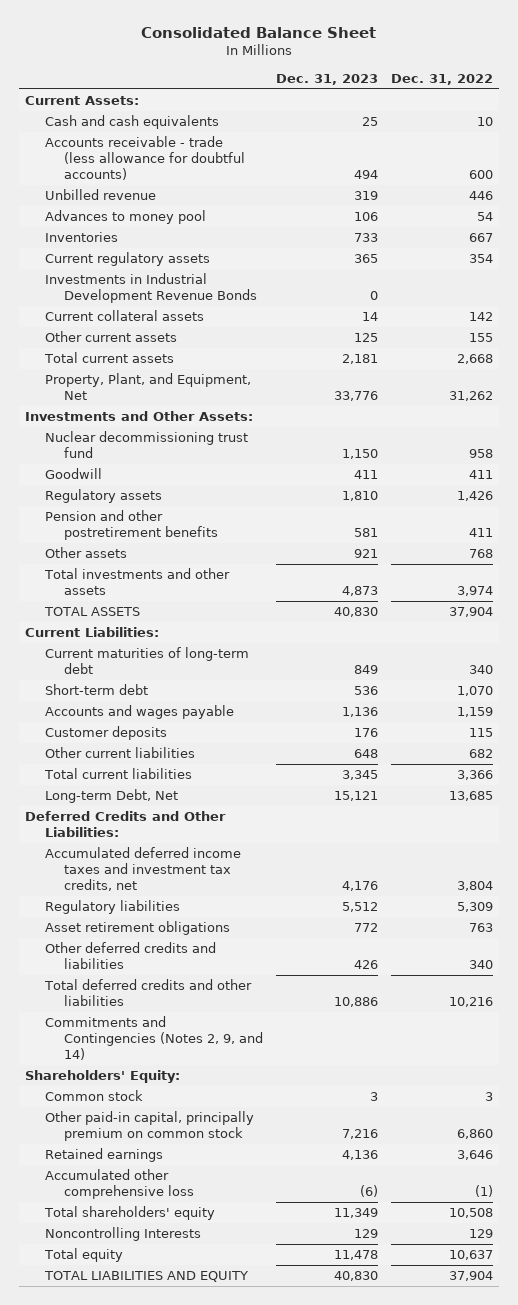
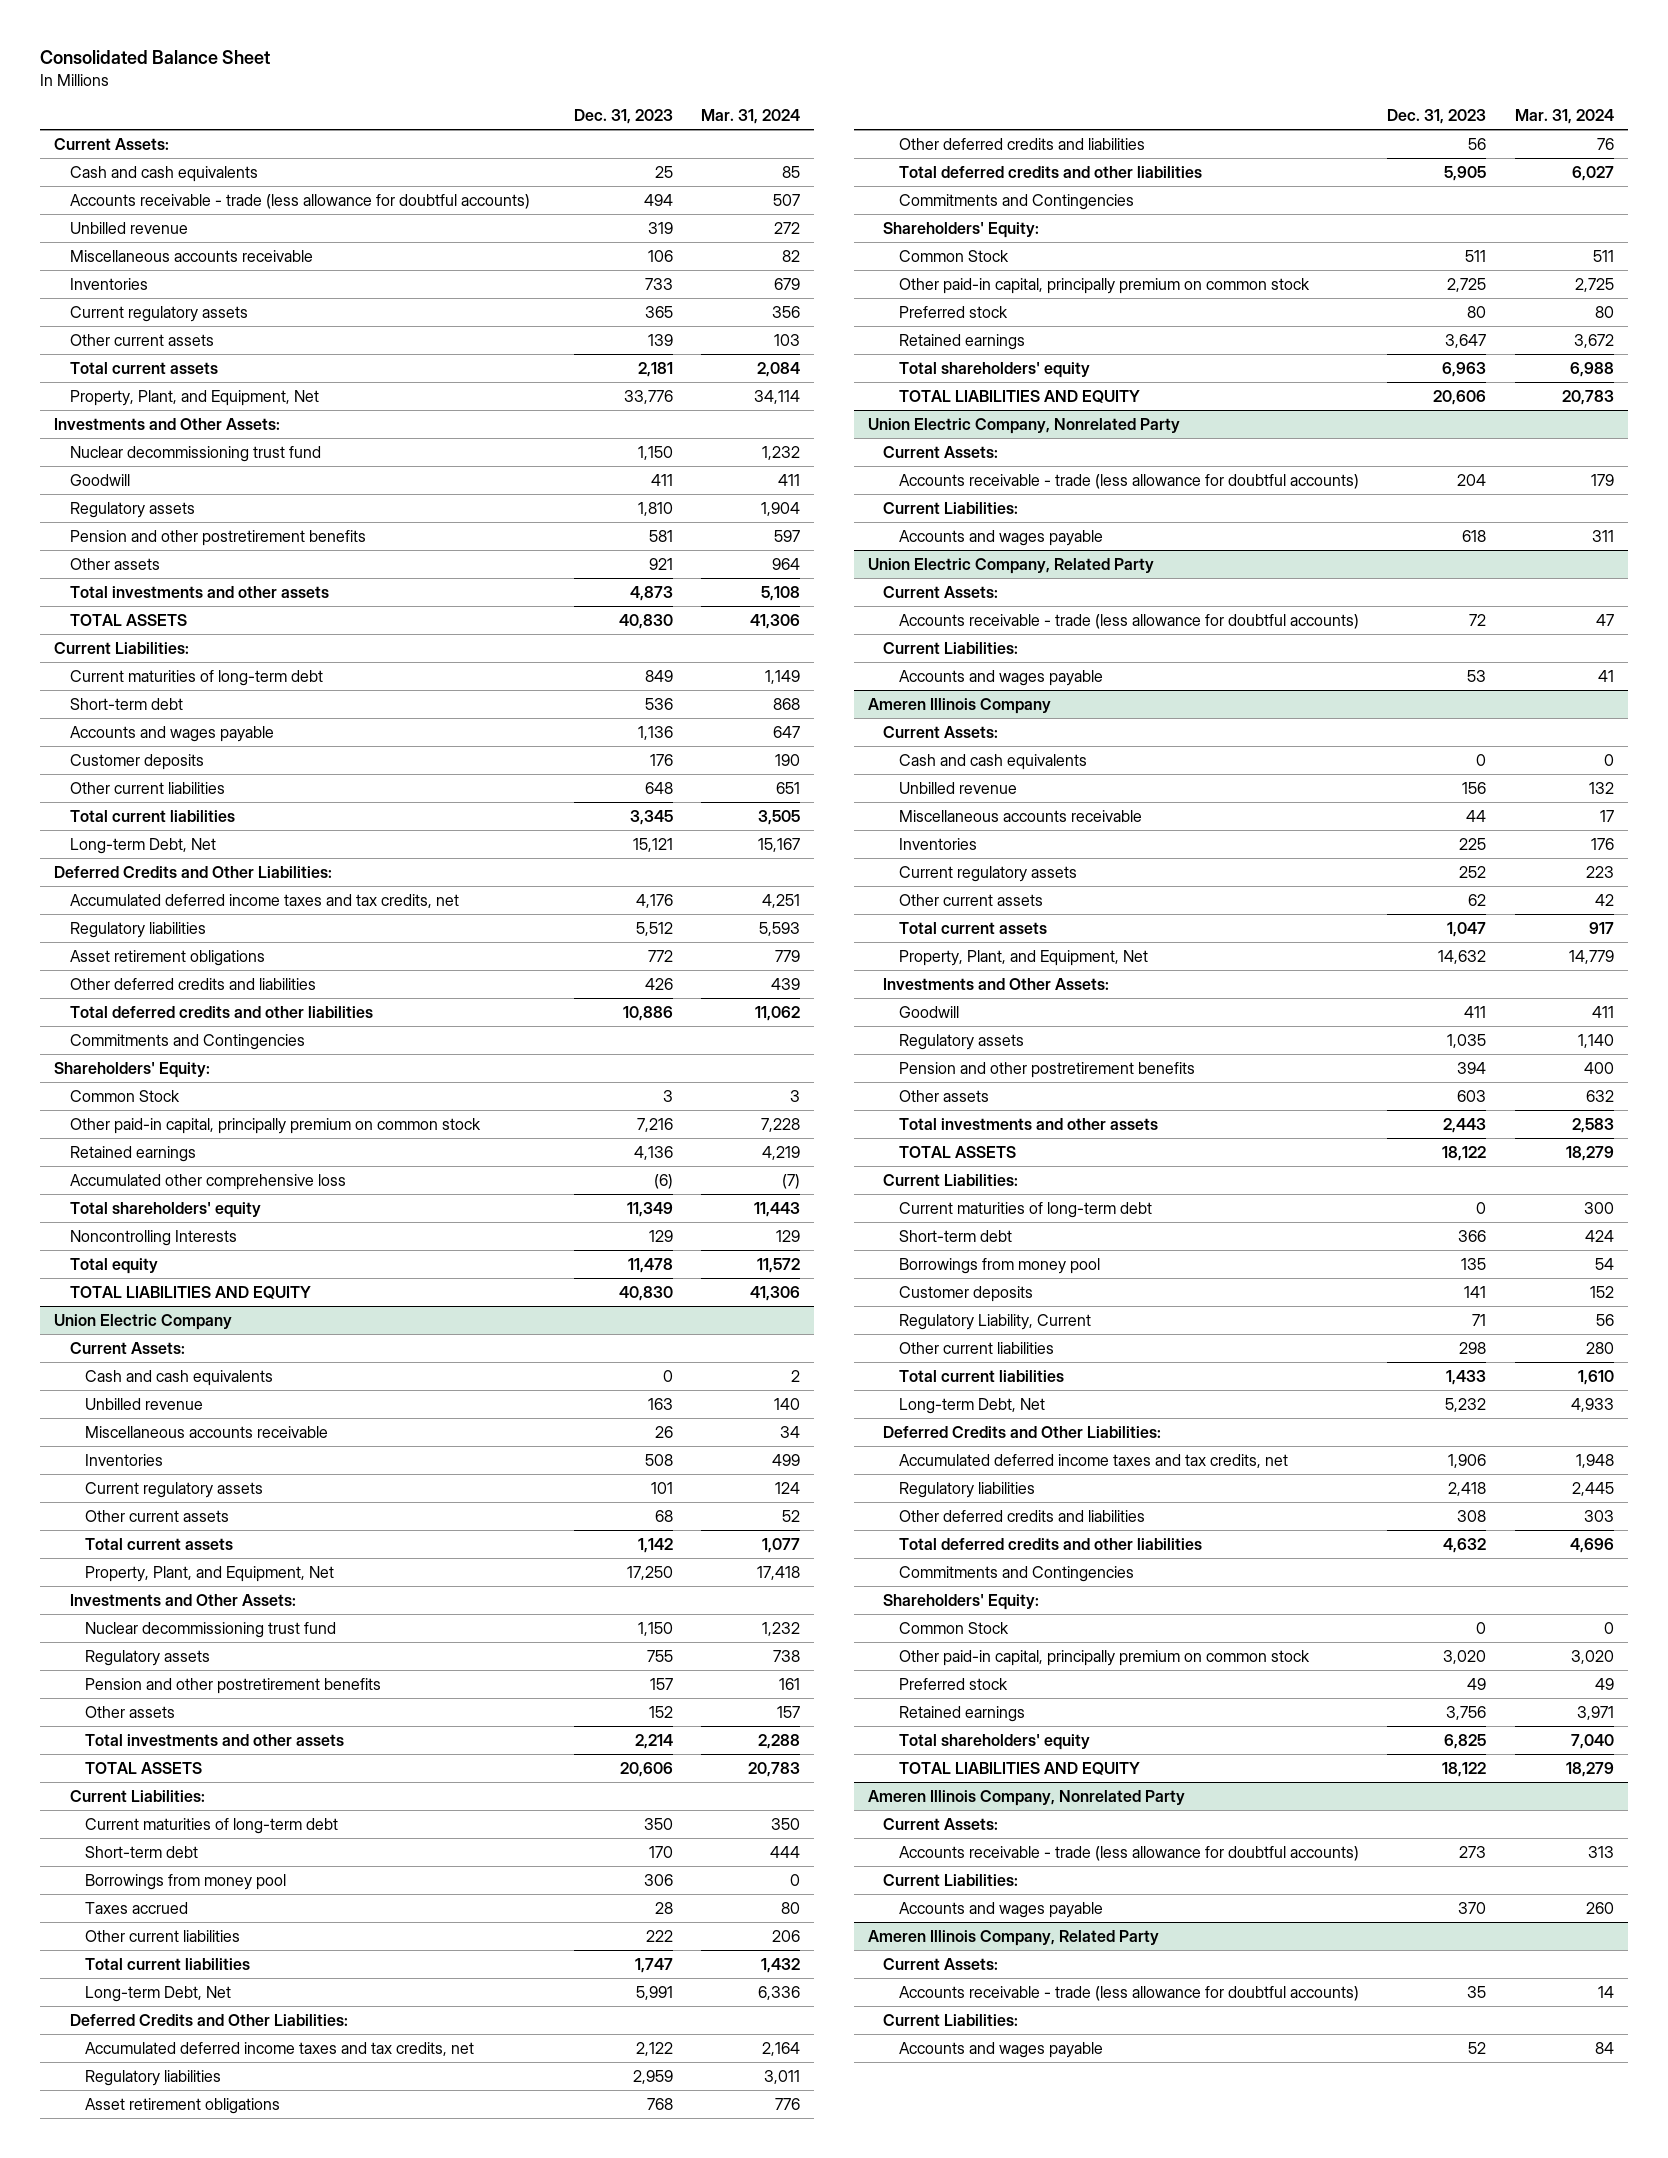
- | Dec. 31, 2023 | Dec. 31, 2022
+ | Dec. 31, 2023 | Mar. 31, 2024
- Advances to money pool | 106 | 54
+ Miscellaneous accounts receivable | 106 | 82
- Investments in Industrial Development Revenue Bonds | 0 |
- Current collateral assets | 14 | 142
- Other current assets | 125 | 155
+ Other current assets | 139 | 103
- Accumulated deferred income taxes and investment tax credits, net | 4,176 | 3,804
+ Accumulated deferred income taxes and tax credits, net | 4,176 | 4,251
- Commitments and Contingencies (Notes 2, 9, and 14)
+ Commitments and Contingencies
- Common stock | 3 | 3
+ Common Stock | 3 | 3
+ Union Electric Company
+ Current Assets:
+ Cash and cash equivalents | 0 | 2
+ Unbilled revenue | 163 | 140
+ Miscellaneous accounts receivable | 26 | 34
+ Inventories | 508 | 499
+ Current regulatory assets | 101 | 124
+ Other current assets | 68 | 52
+ Total current assets | 1,142 | 1,077
+ Property, Plant, and Equipment, Net | 17,250 | 17,418
+ Investments and Other Assets:
+ Nuclear decommissioning trust fund | 1,150 | 1,232
+ Regulatory assets | 755 | 738
+ Pension and other postretirement benefits | 157 | 161
+ Other assets | 152 | 157
+ Total investments and other assets | 2,214 | 2,288
+ TOTAL ASSETS | 20,606 | 20,783
+ Current Liabilities:
+ Current maturities of long-term debt | 350 | 350
+ Short-term debt | 170 | 444
+ Borrowings from money pool | 306 | 0
+ Taxes accrued | 28 | 80
+ Other current liabilities | 222 | 206
+ Total current liabilities | 1,747 | 1,432
+ Long-term Debt, Net | 5,991 | 6,336
+ Deferred Credits and Other Liabilities:
+ Accumulated deferred income taxes and tax credits, net | 2,122 | 2,164
+ Regulatory liabilities | 2,959 | 3,011
+ Asset retirement obligations | 768 | 776
+ Other deferred credits and liabilities | 56 | 76
+ Total deferred credits and other liabilities | 5,905 | 6,027
+ Commitments and Contingencies
+ Shareholders' Equity:
+ Common Stock | 511 | 511
+ Other paid-in capital, principally premium on common stock | 2,725 | 2,725
+ Preferred stock | 80 | 80
+ Retained earnings | 3,647 | 3,672
+ Total shareholders' equity | 6,963 | 6,988
+ TOTAL LIABILITIES AND EQUITY | 20,606 | 20,783
+ Union Electric Company, Nonrelated Party
+ Current Assets:
+ Accounts receivable - trade (less allowance for doubtful accounts) | 204 | 179
+ Current Liabilities:
+ Accounts and wages payable | 618 | 311
+ Union Electric Company, Related Party
+ Current Assets:
+ Accounts receivable - trade (less allowance for doubtful accounts) | 72 | 47
+ Current Liabilities:
+ Accounts and wages payable | 53 | 41
+ Ameren Illinois Company
+ Current Assets:
+ Cash and cash equivalents | 0 | 0
+ Unbilled revenue | 156 | 132
+ Miscellaneous accounts receivable | 44 | 17
+ Inventories | 225 | 176
+ Current regulatory assets | 252 | 223
+ Other current assets | 62 | 42
+ Total current assets | 1,047 | 917
+ Property, Plant, and Equipment, Net | 14,632 | 14,779
+ Investments and Other Assets:
+ Goodwill | 411 | 411
+ Regulatory assets | 1,035 | 1,140
+ Pension and other postretirement benefits | 394 | 400
+ Other assets | 603 | 632
+ Total investments and other assets | 2,443 | 2,583
+ TOTAL ASSETS | 18,122 | 18,279
+ Current Liabilities:
+ Current maturities of long-term debt | 0 | 300
+ Short-term debt | 366 | 424
+ Borrowings from money pool | 135 | 54
+ Customer deposits | 141 | 152
+ Regulatory Liability, Current | 71 | 56
+ Other current liabilities | 298 | 280
+ Total current liabilities | 1,433 | 1,610
+ Long-term Debt, Net | 5,232 | 4,933
+ Deferred Credits and Other Liabilities:
+ Accumulated deferred income taxes and tax credits, net | 1,906 | 1,948
+ Regulatory liabilities | 2,418 | 2,445
+ Other deferred credits and liabilities | 308 | 303
+ Total deferred credits and other liabilities | 4,632 | 4,696
+ Commitments and Contingencies
+ Shareholders' Equity:
+ Common Stock | 0 | 0
+ Other paid-in capital, principally premium on common stock | 3,020 | 3,020
+ Preferred stock | 49 | 49
+ Retained earnings | 3,756 | 3,971
+ Total shareholders' equity | 6,825 | 7,040
+ TOTAL LIABILITIES AND EQUITY | 18,122 | 18,279
+ Ameren Illinois Company, Nonrelated Party
+ Current Assets:
+ Accounts receivable - trade (less allowance for doubtful accounts) | 273 | 313
+ Current Liabilities:
+ Accounts and wages payable | 370 | 260
+ Ameren Illinois Company, Related Party
+ Current Assets:
+ Accounts receivable - trade (less allowance for doubtful accounts) | 35 | 14
+ Current Liabilities:
+ Accounts and wages payable | 52 | 84

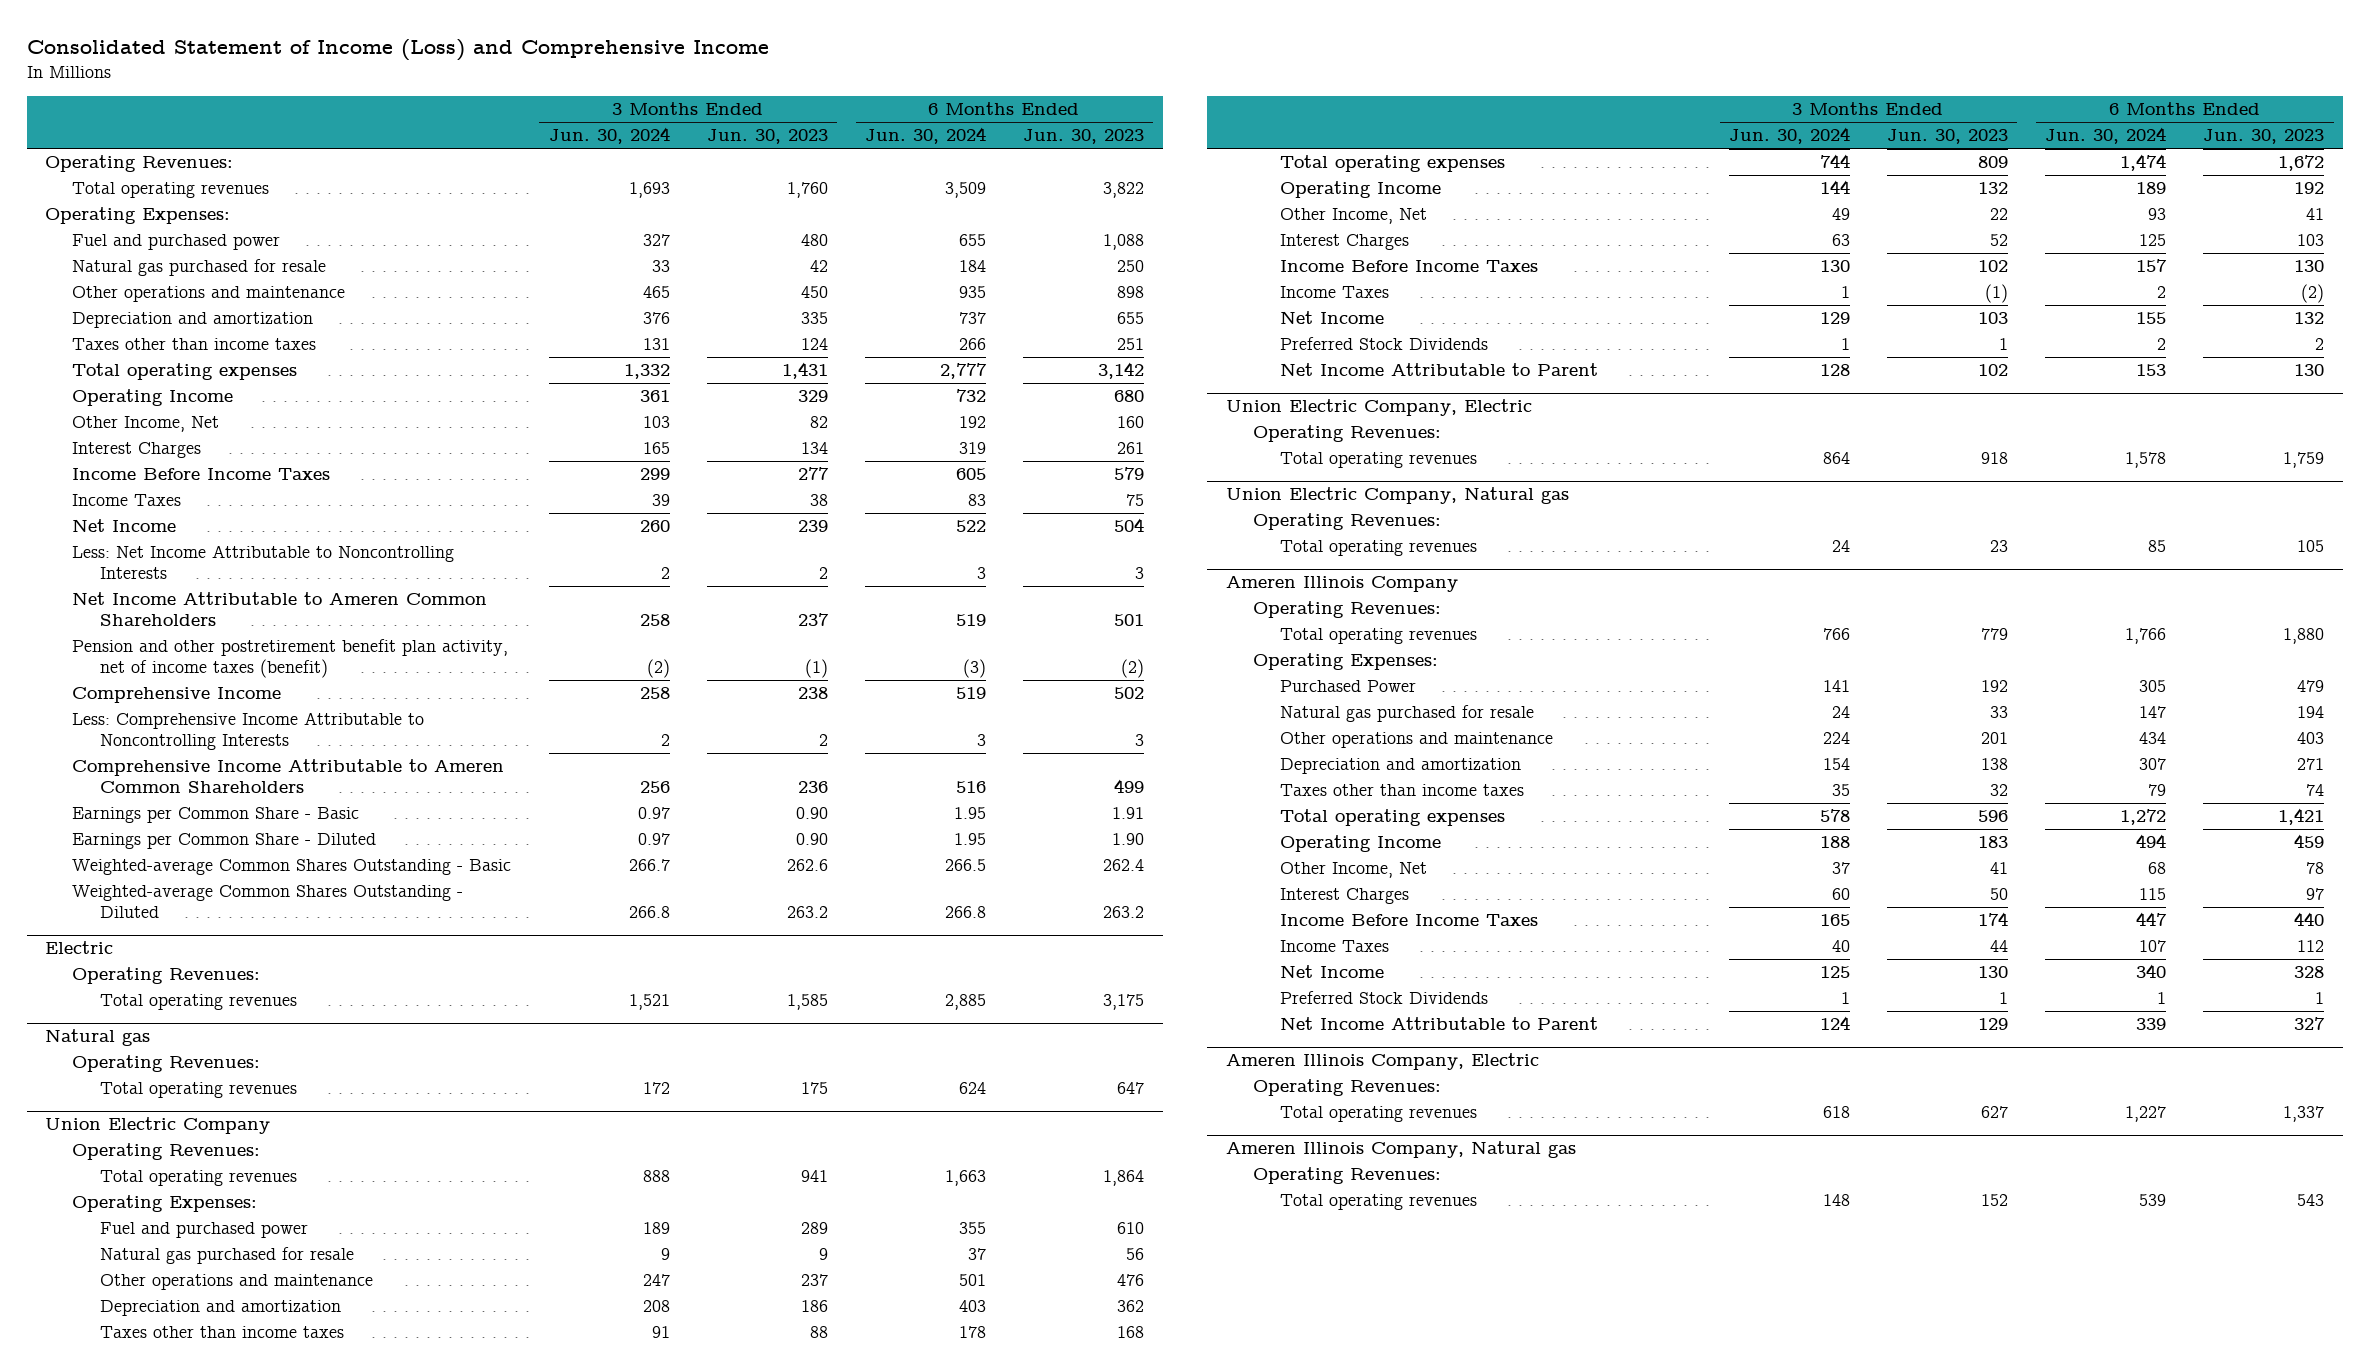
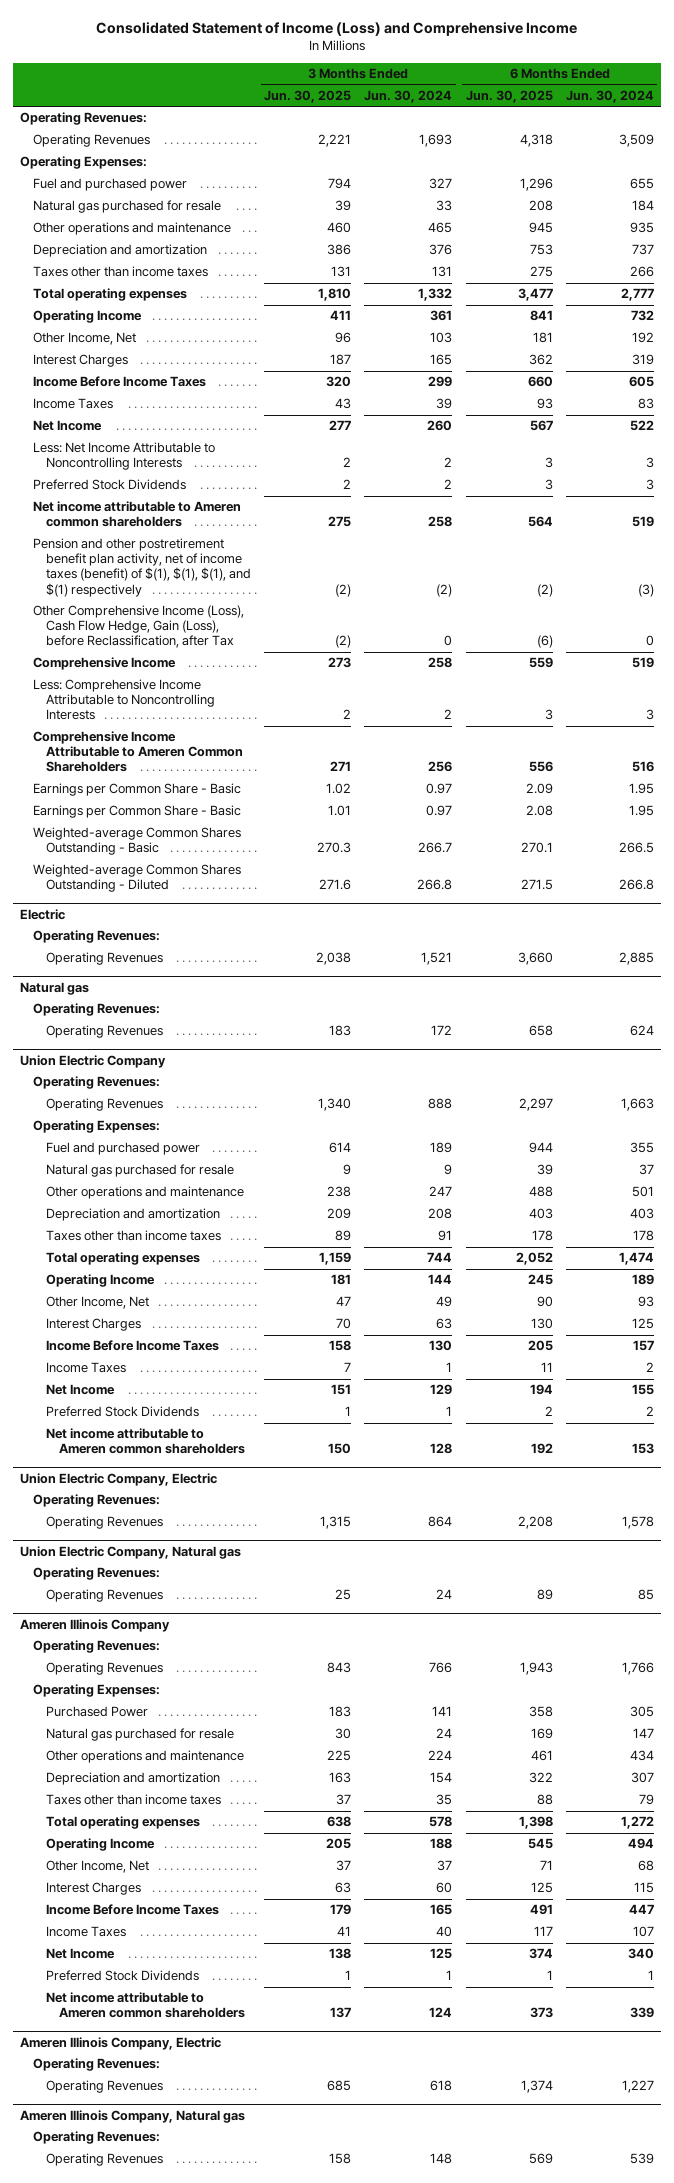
- | 3 Months Ended Jun. 30, 2024 | 3 Months Ended Jun. 30, 2023 | 6 Months Ended Jun. 30, 2024 | 6 Months Ended Jun. 30, 2023
+ | 3 Months Ended Jun. 30, 2025 | 3 Months Ended Jun. 30, 2024 | 6 Months Ended Jun. 30, 2025 | 6 Months Ended Jun. 30, 2024
- Total operating revenues | 1,693 | 1,760 | 3,509 | 3,822
+ Operating Revenues | 2,221 | 1,693 | 4,318 | 3,509
- Net Income Attributable to Ameren Common Shareholders | 258 | 237 | 519 | 501
- Pension and other postretirement benefit plan activity, net of income taxes (benefit) | (2) | (1) | (3) | (2)
+ Preferred Stock Dividends | 2 | 2 | 3 | 3
+ Net income attributable to Ameren common shareholders | 275 | 258 | 564 | 519
+ Pension and other postretirement benefit plan activity, net of income taxes (benefit) of $(1), $(1), $(1), and $(1) respectively | (2) | (2) | (2) | (3)
+ Other Comprehensive Income (Loss), Cash Flow Hedge, Gain (Loss), before Reclassification, after Tax | (2) | 0 | (6) | 0
- Earnings per Common Share - Diluted | 0.97 | 0.90 | 1.95 | 1.90
+ Earnings per Common Share - Basic | 1.01 | 0.97 | 2.08 | 1.95
@ Electric
- Total operating revenues | 1,521 | 1,585 | 2,885 | 3,175
+ Operating Revenues | 2,038 | 1,521 | 3,660 | 2,885
@ Natural gas
- Total operating revenues | 172 | 175 | 624 | 647
+ Operating Revenues | 183 | 172 | 658 | 624
@ Union Electric Company
- Total operating revenues | 888 | 941 | 1,663 | 1,864
+ Operating Revenues | 1,340 | 888 | 2,297 | 1,663
- Net Income Attributable to Parent | 128 | 102 | 153 | 130
+ Net income attributable to Ameren common shareholders | 150 | 128 | 192 | 153
@ Union Electric Company, Electric
- Total operating revenues | 864 | 918 | 1,578 | 1,759
+ Operating Revenues | 1,315 | 864 | 2,208 | 1,578
@ Union Electric Company, Natural gas
- Total operating revenues | 24 | 23 | 85 | 105
+ Operating Revenues | 25 | 24 | 89 | 85
@ Ameren Illinois Company
- Total operating revenues | 766 | 779 | 1,766 | 1,880
+ Operating Revenues | 843 | 766 | 1,943 | 1,766
- Net Income Attributable to Parent | 124 | 129 | 339 | 327
+ Net income attributable to Ameren common shareholders | 137 | 124 | 373 | 339
@ Ameren Illinois Company, Electric
- Total operating revenues | 618 | 627 | 1,227 | 1,337
+ Operating Revenues | 685 | 618 | 1,374 | 1,227
@ Ameren Illinois Company, Natural gas
- Total operating revenues | 148 | 152 | 539 | 543
+ Operating Revenues | 158 | 148 | 569 | 539

